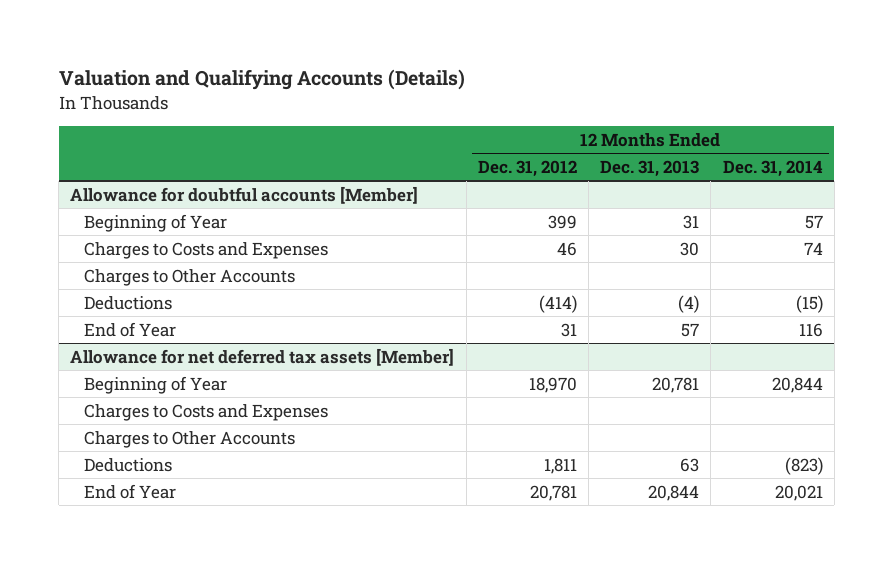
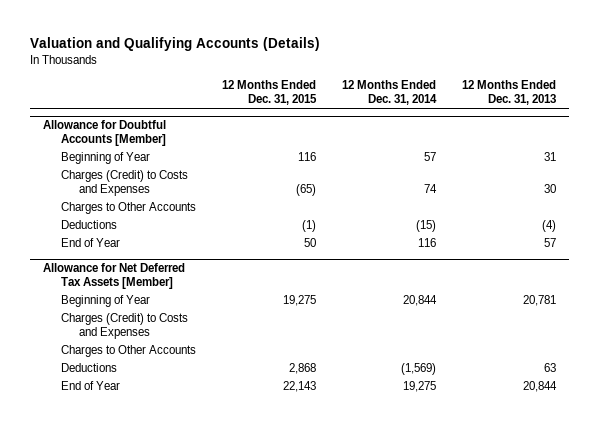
- | 12 Months Ended Dec. 31, 2012 | 12 Months Ended Dec. 31, 2013 | 12 Months Ended Dec. 31, 2014
+ | 12 Months Ended Dec. 31, 2015 | 12 Months Ended Dec. 31, 2014 | 12 Months Ended Dec. 31, 2013
- Allowance for doubtful accounts [Member]
+ Allowance for Doubtful Accounts [Member]
- Charges to Costs and Expenses | 46 | 30 | 74
+ Charges (Credit) to Costs and Expenses | (65) | 74 | 30
- Allowance for net deferred tax assets [Member]
+ Allowance for Net Deferred Tax Assets [Member]
- Charges to Costs and Expenses
+ Charges (Credit) to Costs and Expenses
- Deductions | 1,811 | 63 | (823)
- End of Year | 20,781 | 20,844 | 20,021
+ Deductions | 2,868 | (1,569) | 63
+ End of Year | 22,143 | 19,275 | 20,844

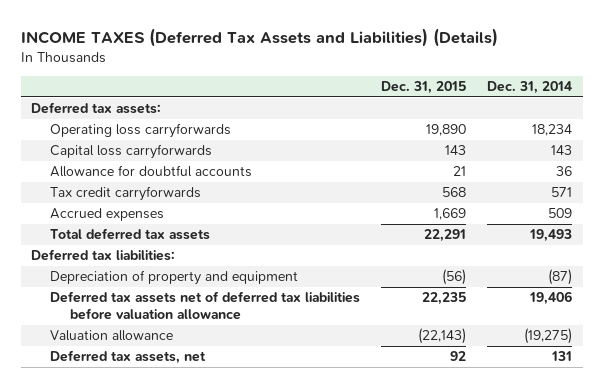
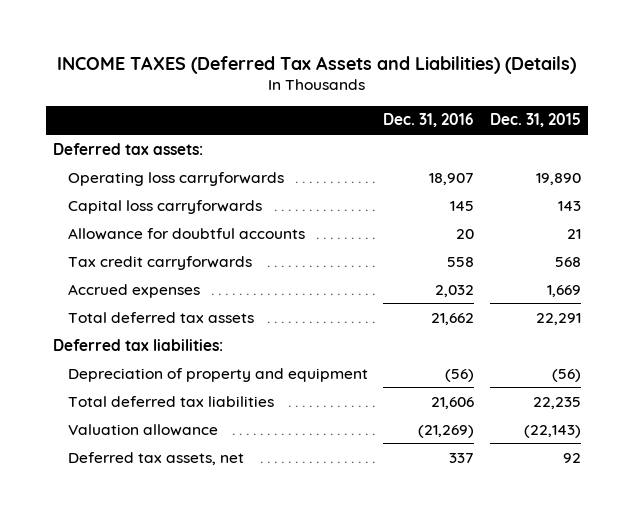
- | Dec. 31, 2015 | Dec. 31, 2014
+ | Dec. 31, 2016 | Dec. 31, 2015
- Deferred tax assets net of deferred tax liabilities before valuation allowance | 22,235 | 19,406
+ Total deferred tax liabilities | 21,606 | 22,235

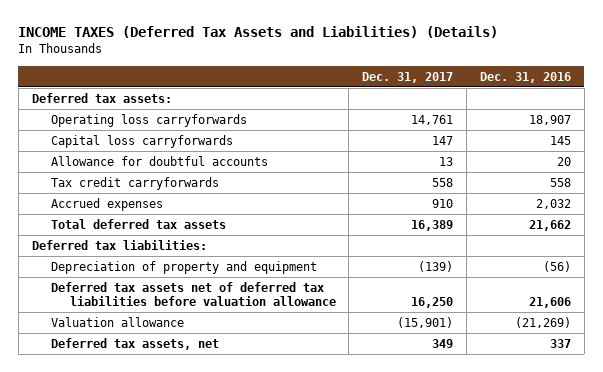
- | Dec. 31, 2016 | Dec. 31, 2015
+ | Dec. 31, 2017 | Dec. 31, 2016
- Total deferred tax liabilities | 21,606 | 22,235
+ Deferred tax assets net of deferred tax liabilities before valuation allowance | 16,250 | 21,606

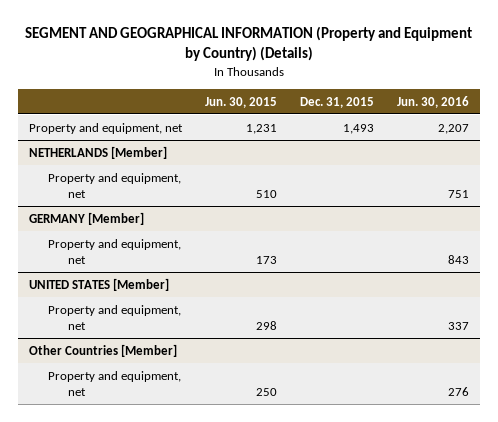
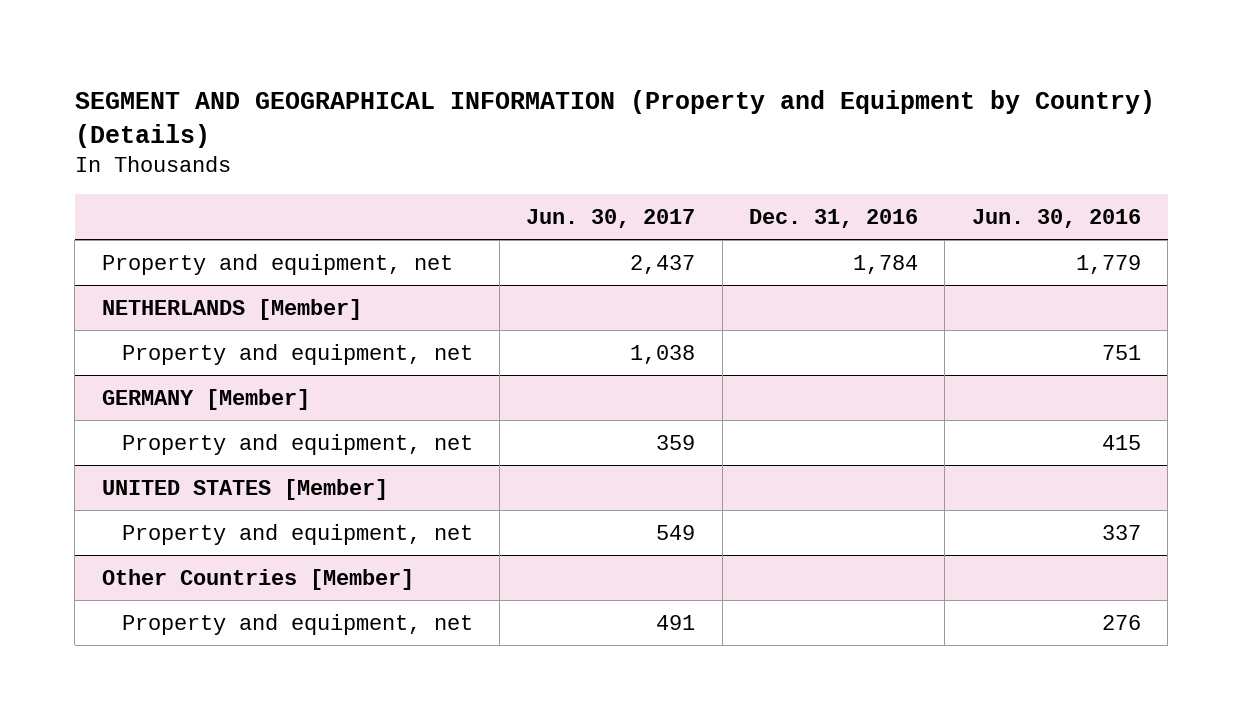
- | Jun. 30, 2015 | Dec. 31, 2015 | Jun. 30, 2016
+ | Jun. 30, 2017 | Dec. 31, 2016 | Jun. 30, 2016
- Property and equipment, net | 1,231 | 1,493 | 2,207
+ Property and equipment, net | 2,437 | 1,784 | 1,779
@ GERMANY [Member]
- Property and equipment, net | 173 | | 843
+ Property and equipment, net | 359 | | 415

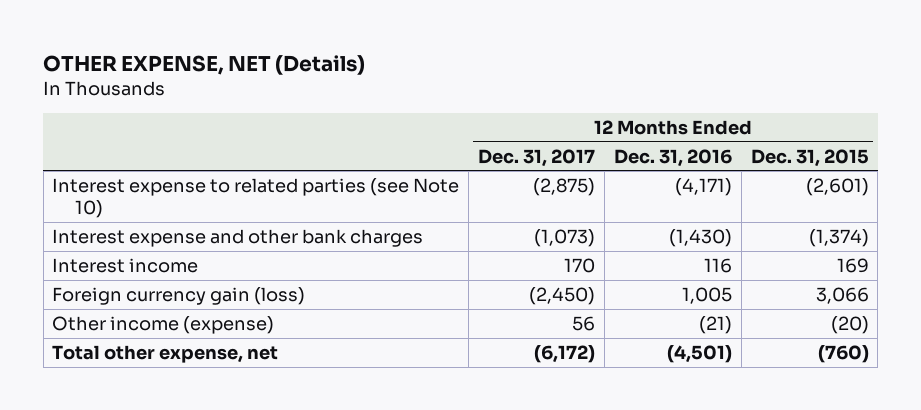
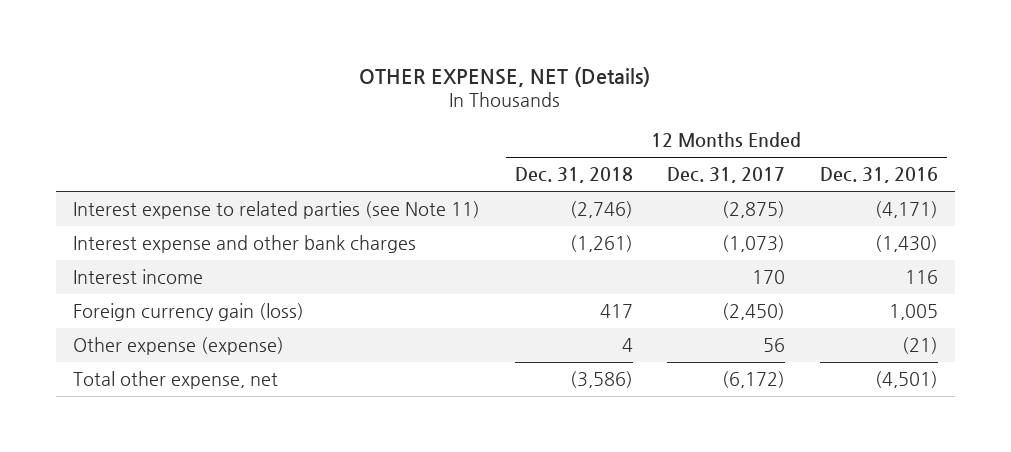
- | 12 Months Ended Dec. 31, 2017 | 12 Months Ended Dec. 31, 2016 | 12 Months Ended Dec. 31, 2015
+ | 12 Months Ended Dec. 31, 2018 | 12 Months Ended Dec. 31, 2017 | 12 Months Ended Dec. 31, 2016
- Interest expense to related parties (see Note 10) | (2,875) | (4,171) | (2,601)
+ Interest expense to related parties (see Note 11) | (2,746) | (2,875) | (4,171)
- Other income (expense) | 56 | (21) | (20)
+ Other expense (expense) | 4 | 56 | (21)

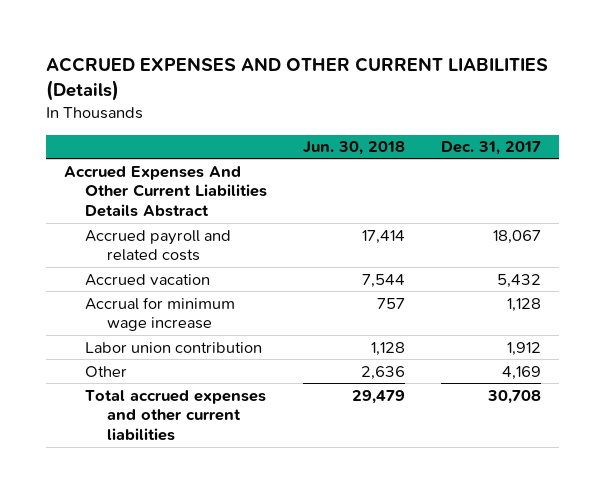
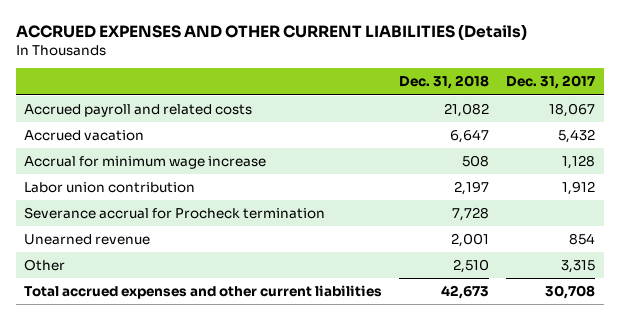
- | Jun. 30, 2018 | Dec. 31, 2017
+ | Dec. 31, 2018 | Dec. 31, 2017
- Accrued Expenses And Other Current Liabilities Details Abstract
- Other | 2,636 | 4,169
+ Severance accrual for Procheck termination | 7,728 |
+ Unearned revenue | 2,001 | 854
+ Other | 2,510 | 3,315

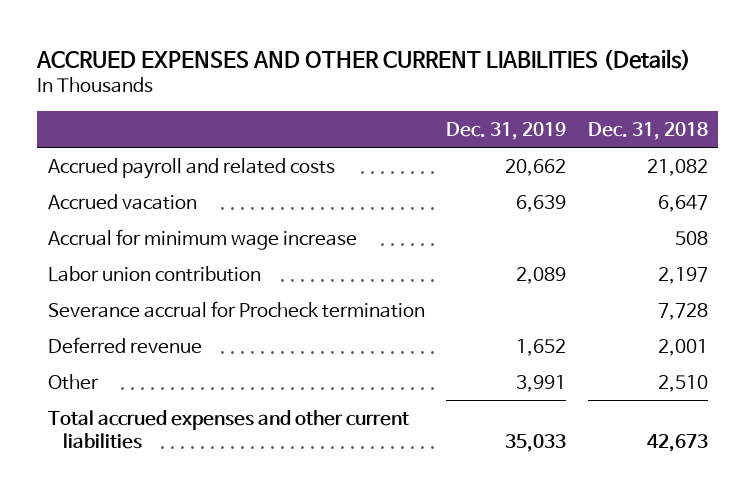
- | Dec. 31, 2018 | Dec. 31, 2017
+ | Dec. 31, 2019 | Dec. 31, 2018
- Unearned revenue | 2,001 | 854
+ Deferred revenue | 1,652 | 2,001

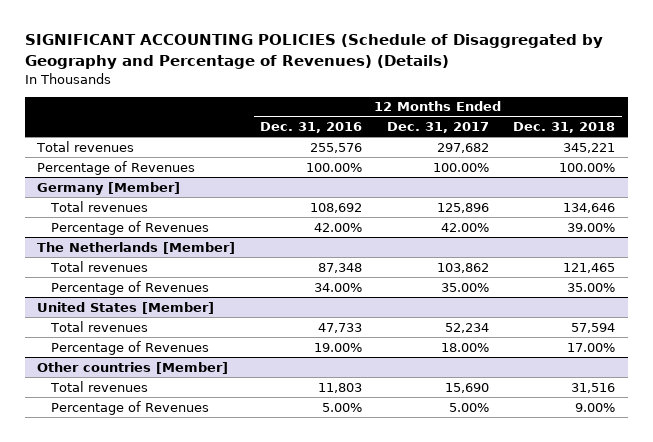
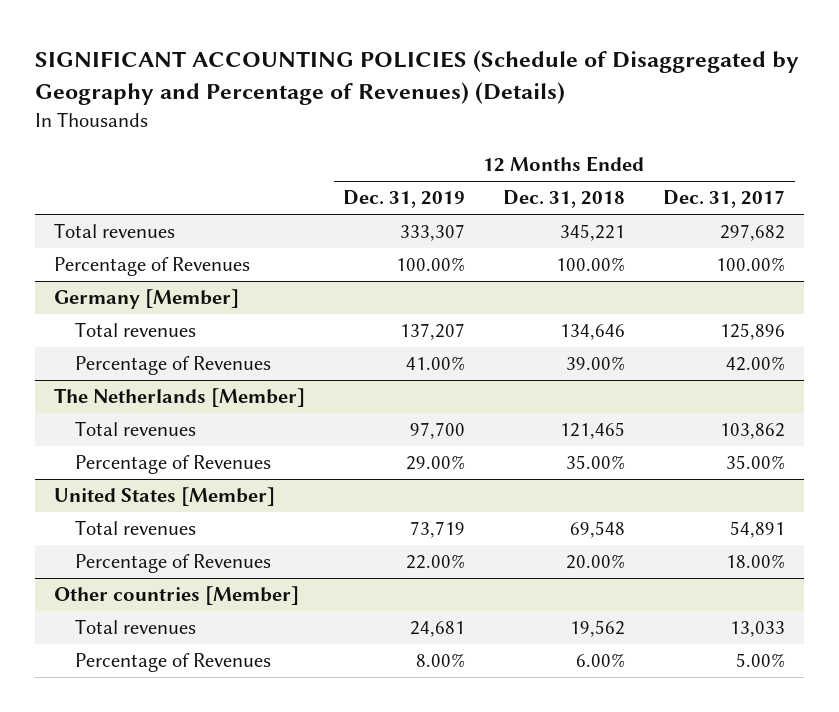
- | 12 Months Ended Dec. 31, 2016 | 12 Months Ended Dec. 31, 2017 | 12 Months Ended Dec. 31, 2018
+ | 12 Months Ended Dec. 31, 2019 | 12 Months Ended Dec. 31, 2018 | 12 Months Ended Dec. 31, 2017
@ United States [Member]
- Total revenues | 47,733 | 52,234 | 57,594
- Percentage of Revenues | 19.00% | 18.00% | 17.00%
+ Total revenues | 73,719 | 69,548 | 54,891
+ Percentage of Revenues | 22.00% | 20.00% | 18.00%
@ Other countries [Member]
- Total revenues | 11,803 | 15,690 | 31,516
- Percentage of Revenues | 5.00% | 5.00% | 9.00%
+ Total revenues | 24,681 | 19,562 | 13,033
+ Percentage of Revenues | 8.00% | 6.00% | 5.00%

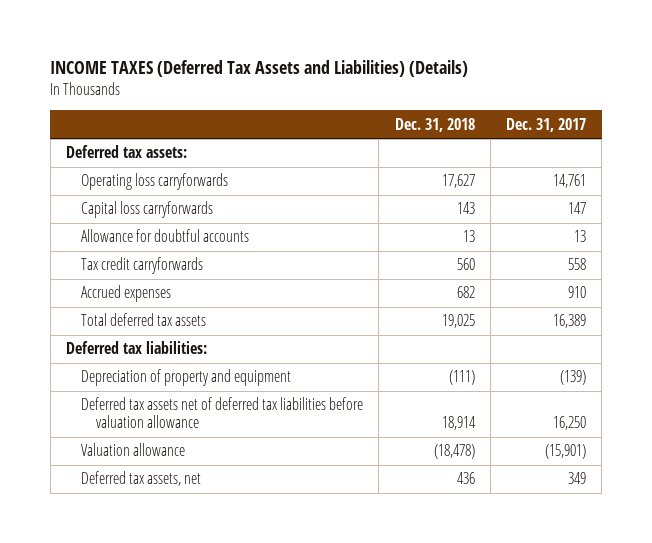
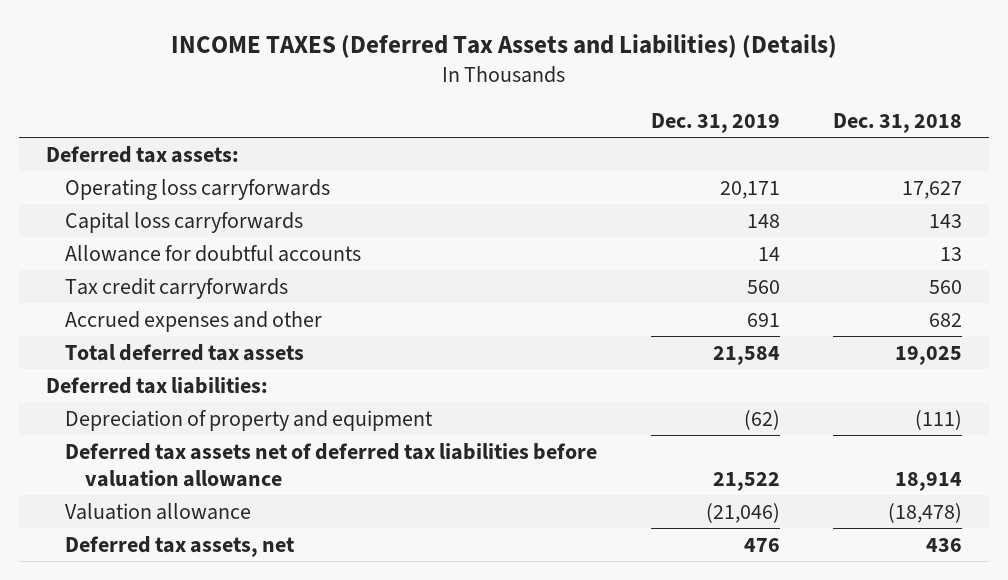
- | Dec. 31, 2018 | Dec. 31, 2017
+ | Dec. 31, 2019 | Dec. 31, 2018
- Accrued expenses | 682 | 910
+ Accrued expenses and other | 691 | 682

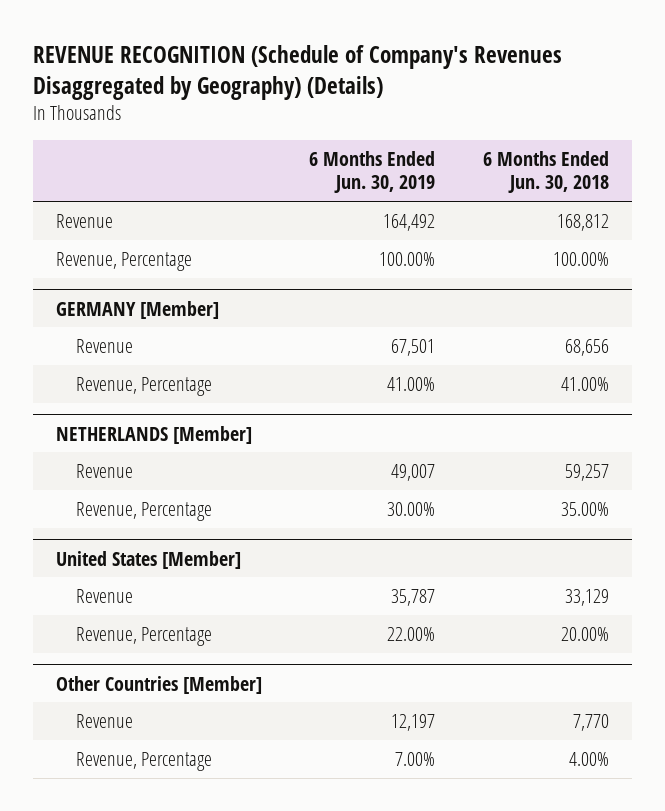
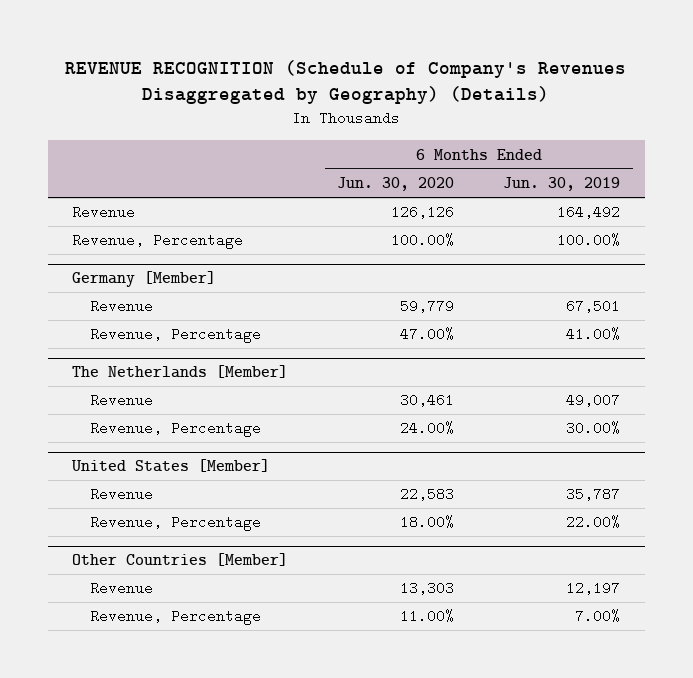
- | 6 Months Ended Jun. 30, 2019 | 6 Months Ended Jun. 30, 2018
+ | 6 Months Ended Jun. 30, 2020 | 6 Months Ended Jun. 30, 2019
- GERMANY [Member]
+ Germany [Member]
- NETHERLANDS [Member]
+ The Netherlands [Member]

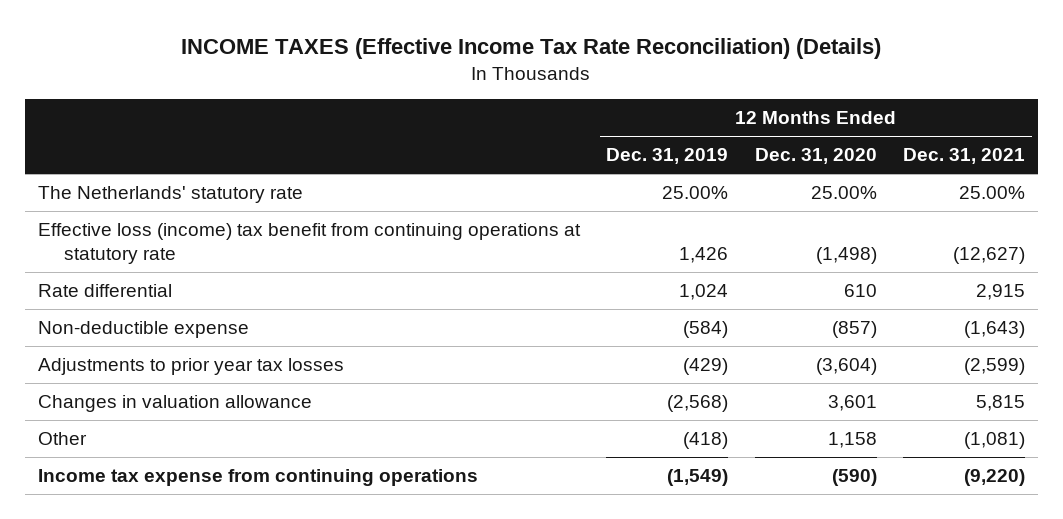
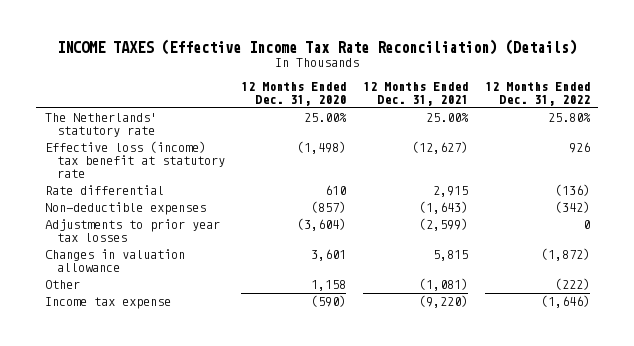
- | 12 Months Ended Dec. 31, 2019 | 12 Months Ended Dec. 31, 2020 | 12 Months Ended Dec. 31, 2021
+ | 12 Months Ended Dec. 31, 2020 | 12 Months Ended Dec. 31, 2021 | 12 Months Ended Dec. 31, 2022
- Effective loss (income) tax benefit from continuing operations at statutory rate | 1,426 | (1,498) | (12,627)
+ Effective loss (income) tax benefit at statutory rate | (1,498) | (12,627) | 926
- Non-deductible expense | (584) | (857) | (1,643)
+ Non-deductible expenses | (857) | (1,643) | (342)
- Income tax expense from continuing operations | (1,549) | (590) | (9,220)
+ Income tax expense | (590) | (9,220) | (1,646)

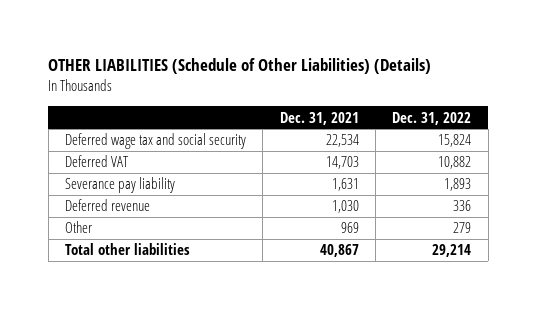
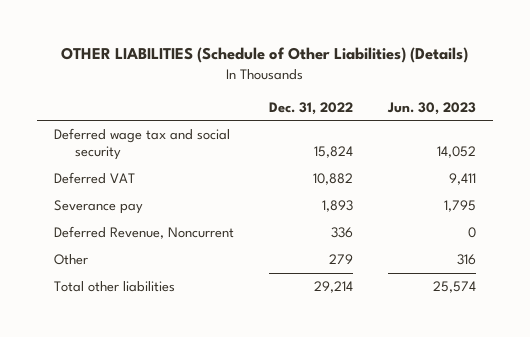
- | Dec. 31, 2021 | Dec. 31, 2022
+ | Dec. 31, 2022 | Jun. 30, 2023
- Severance pay liability | 1,631 | 1,893
- Deferred revenue | 1,030 | 336
+ Severance pay | 1,893 | 1,795
+ Deferred Revenue, Noncurrent | 336 | 0

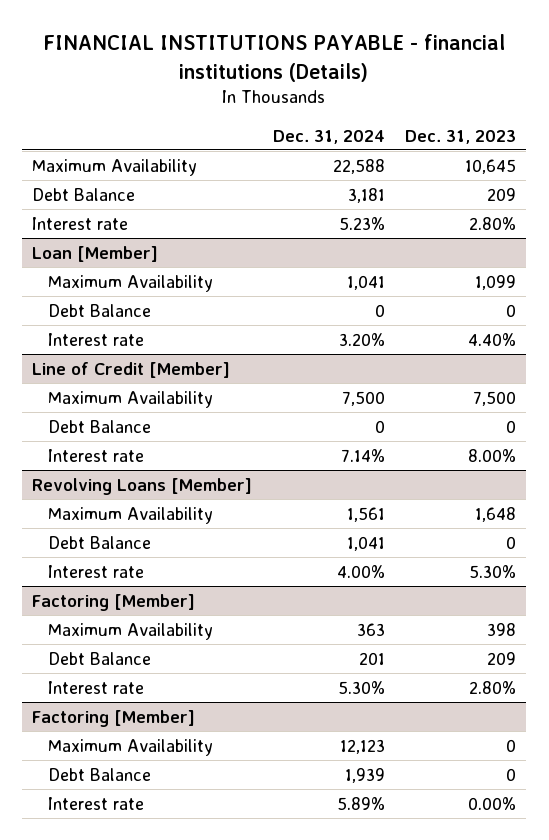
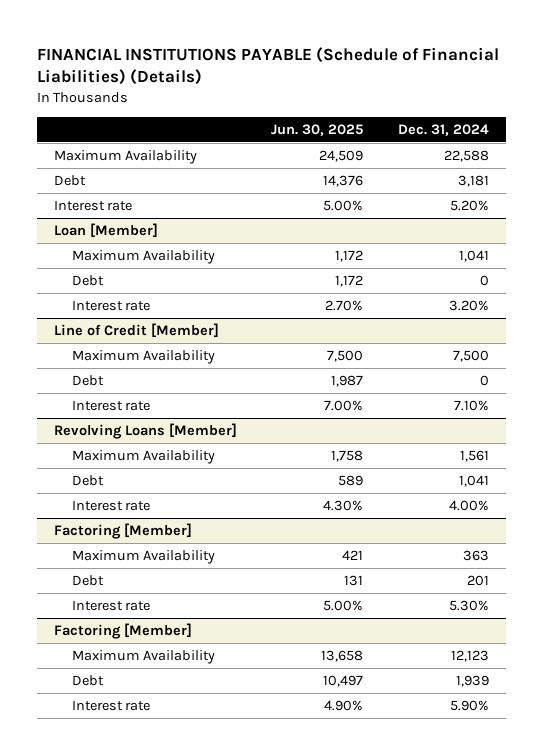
- FINANCIAL INSTITUTIONS PAYABLE - financial institutions (Details)
+ FINANCIAL INSTITUTIONS PAYABLE (Schedule of Financial Liabilities) (Details)
- | Dec. 31, 2024 | Dec. 31, 2023
+ | Jun. 30, 2025 | Dec. 31, 2024
- Debt Balance | 3,181 | 209
- Interest rate | 5.23% | 2.80%
+ Debt | 14,376 | 3,181
+ Interest rate | 5.00% | 5.20%
@ Loan [Member]
- Debt Balance | 0 | 0
+ Debt | 1,172 | 0
@ Line of Credit [Member]
- Debt Balance | 0 | 0
- Interest rate | 7.14% | 8.00%
+ Debt | 1,987 | 0
+ Interest rate | 7.00% | 7.10%
@ Revolving Loans [Member]
- Debt Balance | 1,041 | 0
+ Debt | 589 | 1,041
@ Factoring [Member]
- Debt Balance | 201 | 209
+ Debt | 131 | 201
- Debt Balance | 1,939 | 0
- Interest rate | 5.89% | 0.00%
+ Debt | 10,497 | 1,939
+ Interest rate | 4.90% | 5.90%

